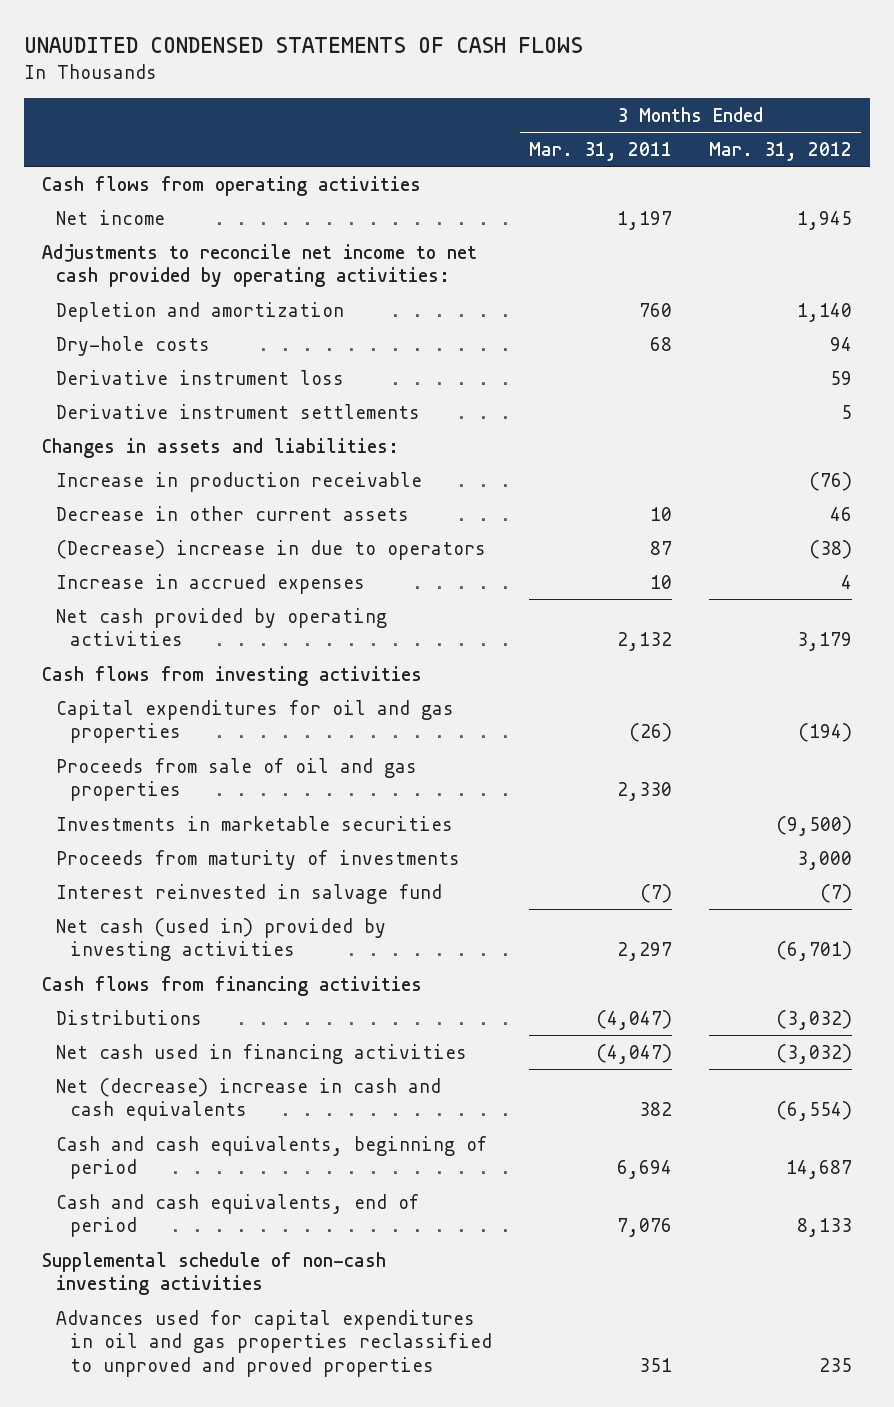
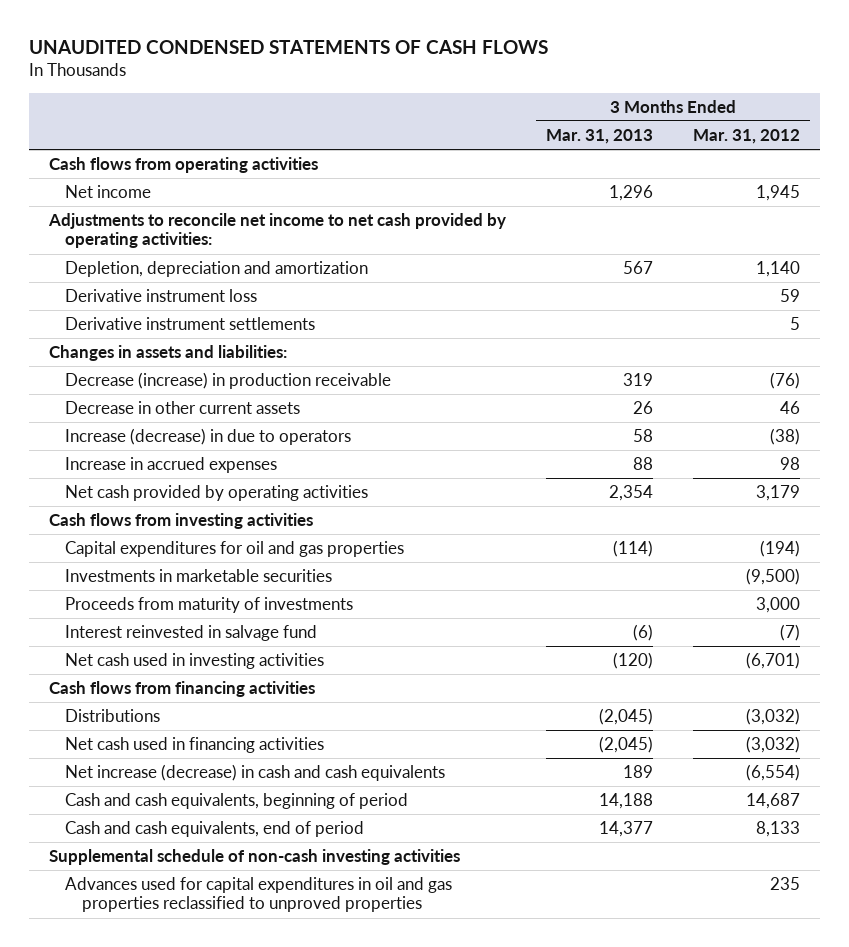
- | 3 Months Ended Mar. 31, 2011 | 3 Months Ended Mar. 31, 2012
+ | 3 Months Ended Mar. 31, 2013 | 3 Months Ended Mar. 31, 2012
- Depletion and amortization | 760 | 1,140
- Dry-hole costs | 68 | 94
+ Depletion, depreciation and amortization | 567 | 1,140
- Increase in production receivable | | (76)
+ Decrease (increase) in production receivable | 319 | (76)
- (Decrease) increase in due to operators | 87 | (38)
- Increase in accrued expenses | 10 | 4
+ Increase (decrease) in due to operators | 58 | (38)
+ Increase in accrued expenses | 88 | 98
- Proceeds from sale of oil and gas properties | 2,330 |
- Net cash (used in) provided by investing activities | 2,297 | (6,701)
+ Net cash used in investing activities | (120) | (6,701)
- Net (decrease) increase in cash and cash equivalents | 382 | (6,554)
+ Net increase (decrease) in cash and cash equivalents | 189 | (6,554)
- Advances used for capital expenditures in oil and gas properties reclassified to unproved and proved properties | 351 | 235
+ Advances used for capital expenditures in oil and gas properties reclassified to unproved properties | | 235

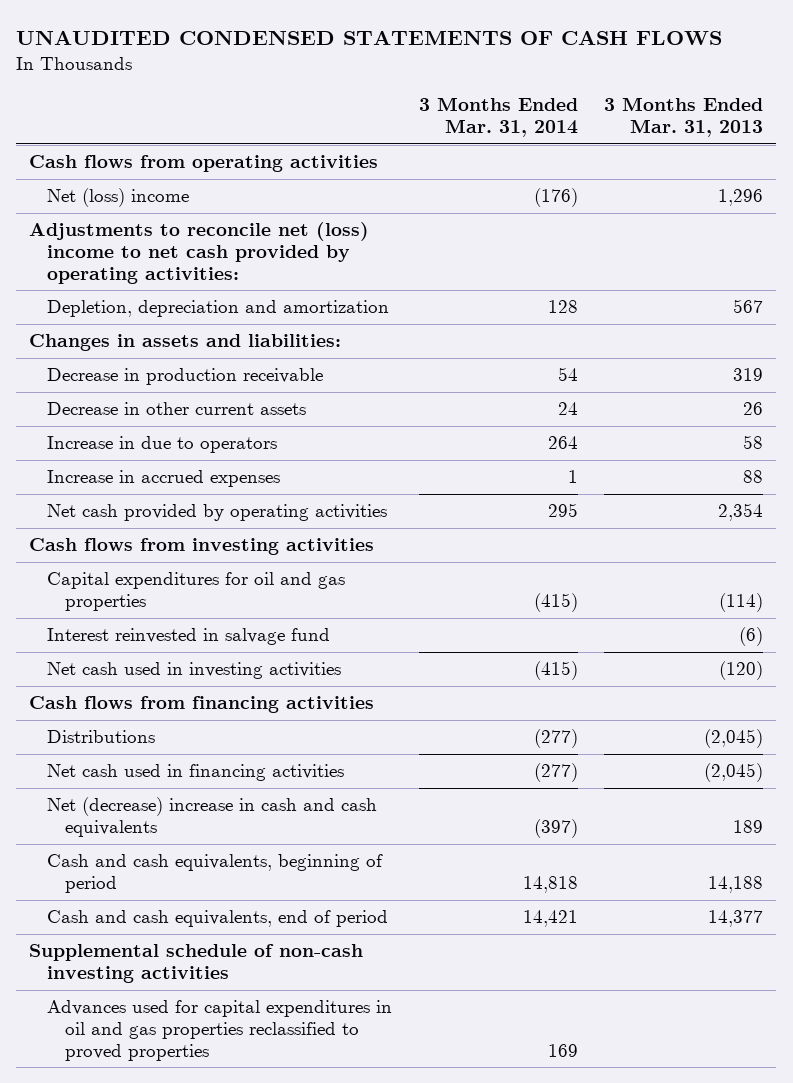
- | 3 Months Ended Mar. 31, 2013 | 3 Months Ended Mar. 31, 2012
+ | 3 Months Ended Mar. 31, 2014 | 3 Months Ended Mar. 31, 2013
- Net income | 1,296 | 1,945
- Adjustments to reconcile net income to net cash provided by operating activities:
+ Net (loss) income | (176) | 1,296
+ Adjustments to reconcile net (loss) income to net cash provided by operating activities:
- Derivative instrument loss | | 59
- Derivative instrument settlements | | 5
- Decrease (increase) in production receivable | 319 | (76)
+ Decrease in production receivable | 54 | 319
- Increase (decrease) in due to operators | 58 | (38)
+ Increase in due to operators | 264 | 58
- Investments in marketable securities | | (9,500)
- Proceeds from maturity of investments | | 3,000
- Net increase (decrease) in cash and cash equivalents | 189 | (6,554)
+ Net (decrease) increase in cash and cash equivalents | (397) | 189
- Advances used for capital expenditures in oil and gas properties reclassified to unproved properties | | 235
+ Advances used for capital expenditures in oil and gas properties reclassified to proved properties | 169 |

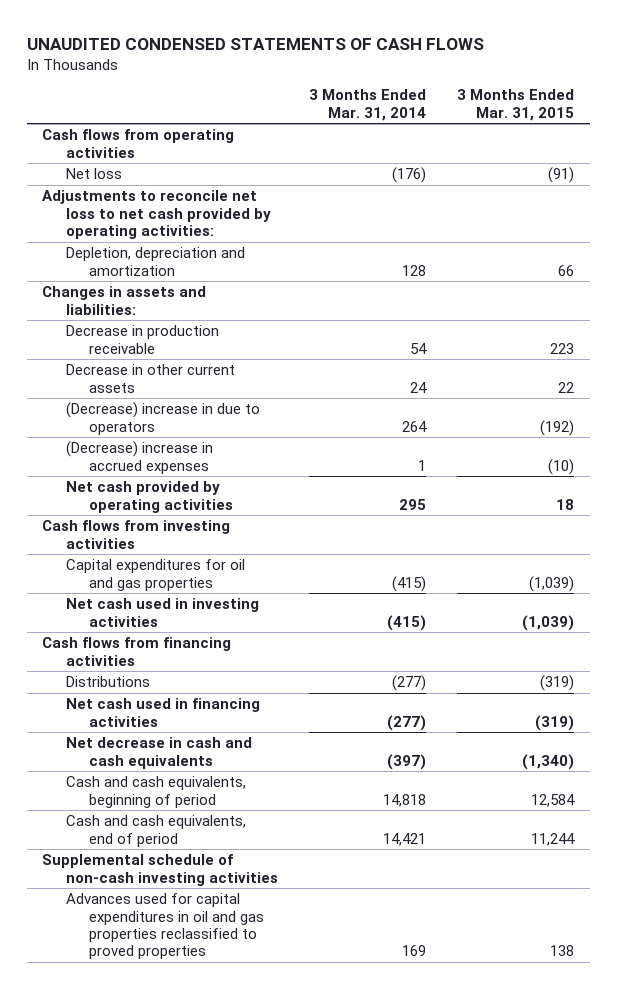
- | 3 Months Ended Mar. 31, 2014 | 3 Months Ended Mar. 31, 2013
+ | 3 Months Ended Mar. 31, 2014 | 3 Months Ended Mar. 31, 2015
- Net (loss) income | (176) | 1,296
- Adjustments to reconcile net (loss) income to net cash provided by operating activities:
+ Net loss | (176) | (91)
+ Adjustments to reconcile net loss to net cash provided by operating activities:
- Increase in due to operators | 264 | 58
- Increase in accrued expenses | 1 | 88
+ (Decrease) increase in due to operators | 264 | (192)
+ (Decrease) increase in accrued expenses | 1 | (10)
- Interest reinvested in salvage fund | | (6)
- Net (decrease) increase in cash and cash equivalents | (397) | 189
+ Net decrease in cash and cash equivalents | (397) | (1,340)

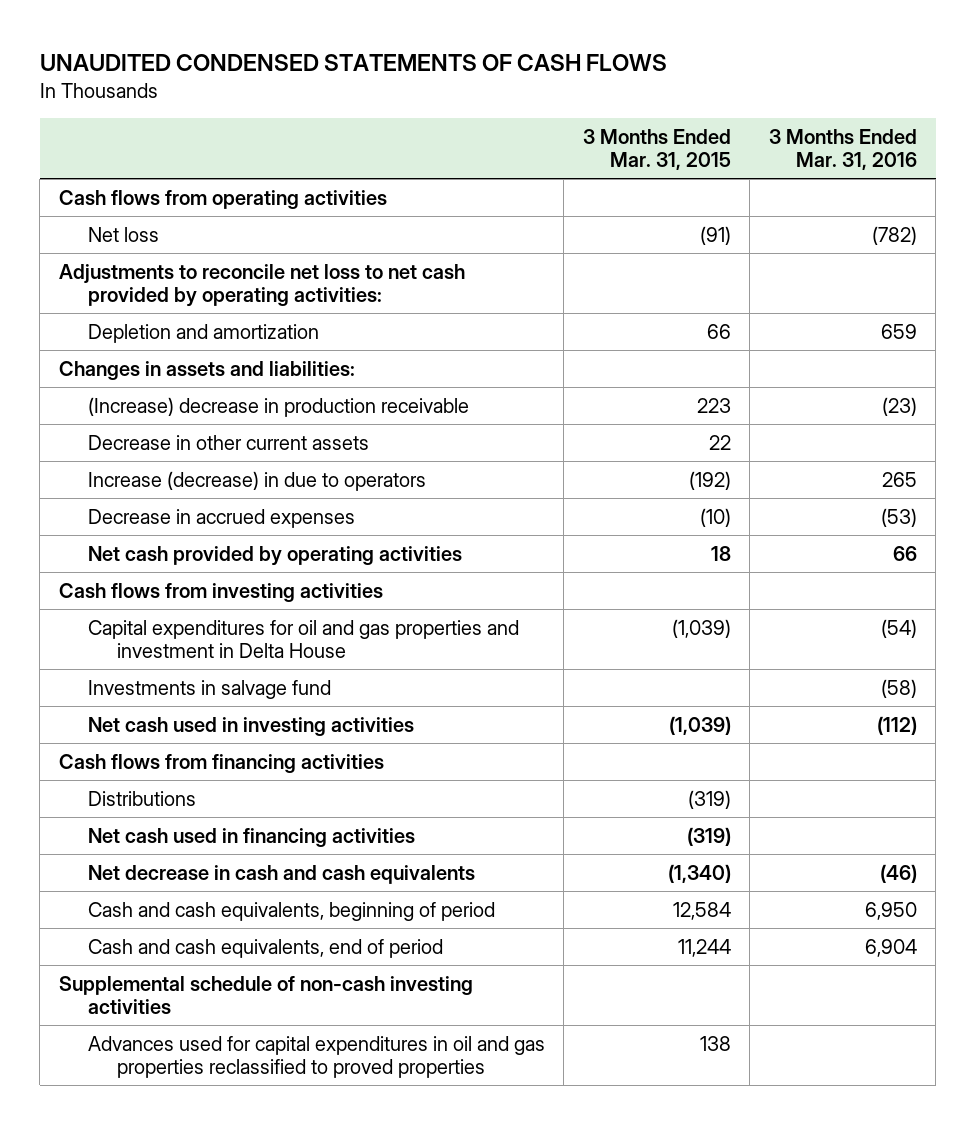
- | 3 Months Ended Mar. 31, 2014 | 3 Months Ended Mar. 31, 2015
+ | 3 Months Ended Mar. 31, 2015 | 3 Months Ended Mar. 31, 2016
- Depletion, depreciation and amortization | 128 | 66
+ Depletion and amortization | 66 | 659
- Decrease in production receivable | 54 | 223
+ (Increase) decrease in production receivable | 223 | (23)
- (Decrease) increase in due to operators | 264 | (192)
- (Decrease) increase in accrued expenses | 1 | (10)
+ Increase (decrease) in due to operators | (192) | 265
+ Decrease in accrued expenses | (10) | (53)
- Capital expenditures for oil and gas properties | (415) | (1,039)
+ Capital expenditures for oil and gas properties and investment in Delta House | (1,039) | (54)
+ Investments in salvage fund | | (58)

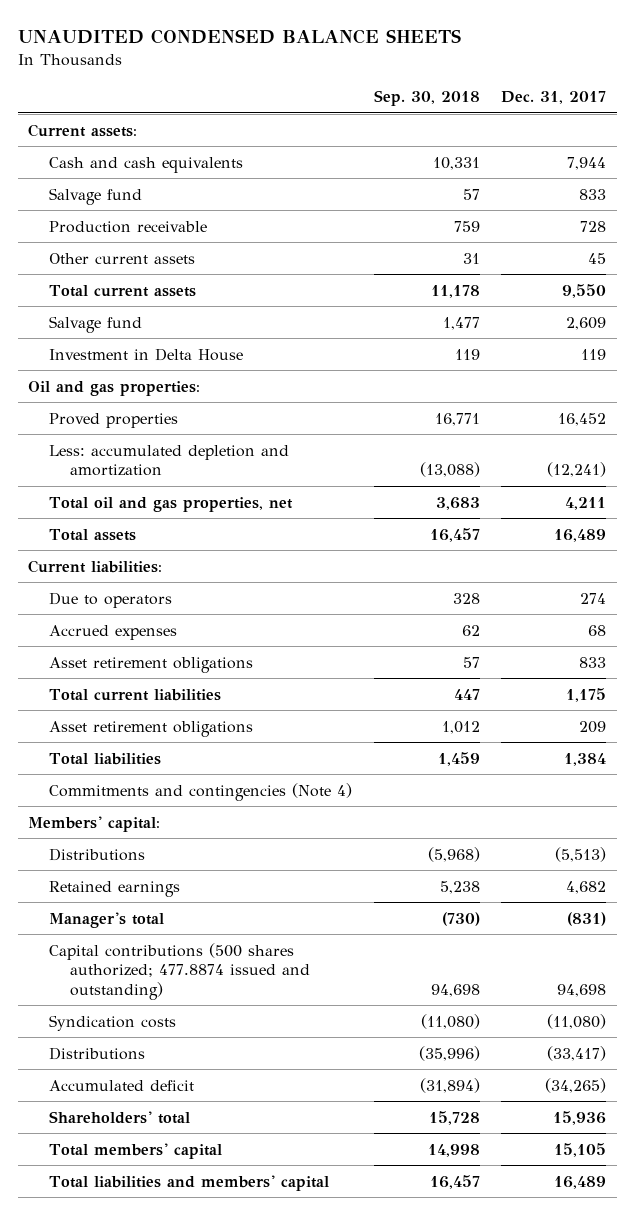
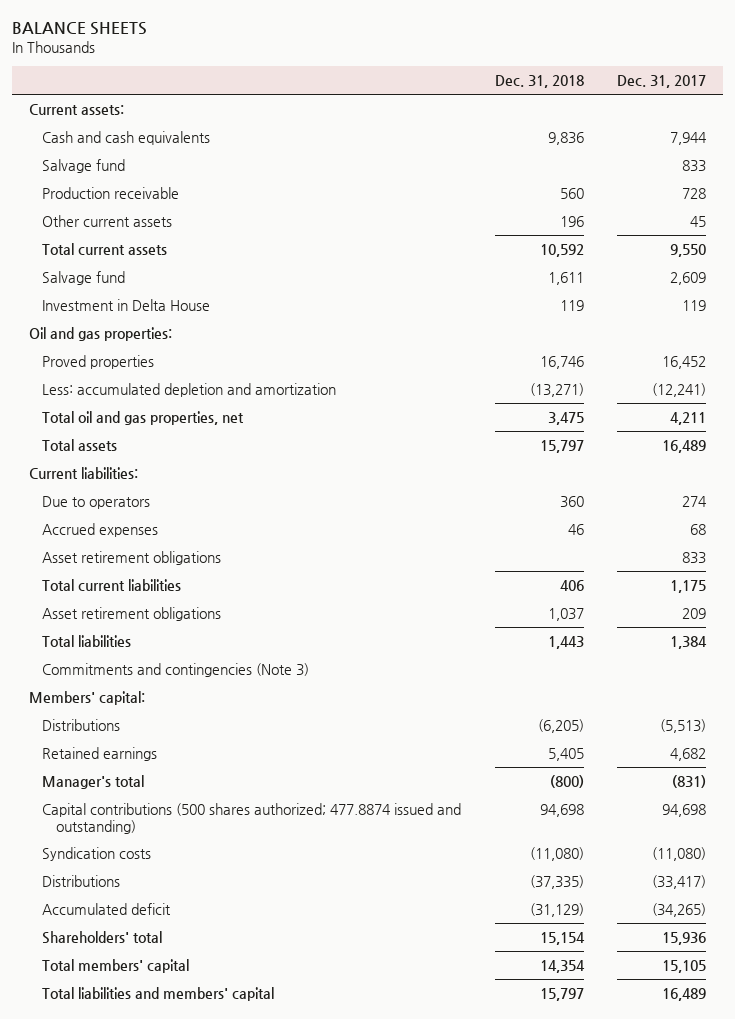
- UNAUDITED CONDENSED BALANCE SHEETS
+ BALANCE SHEETS
- | Sep. 30, 2018 | Dec. 31, 2017
+ | Dec. 31, 2018 | Dec. 31, 2017
- Commitments and contingencies (Note 4)
+ Commitments and contingencies (Note 3)

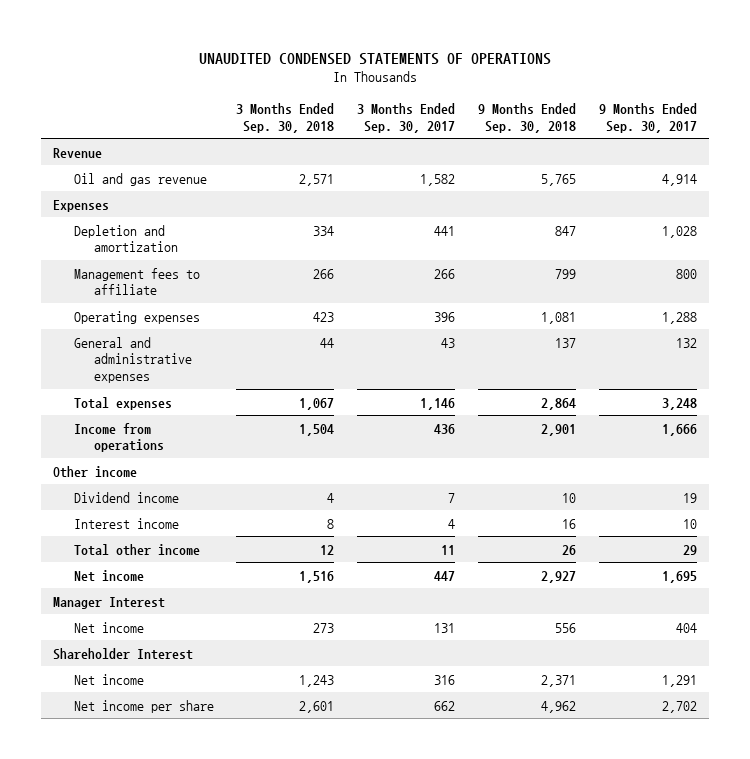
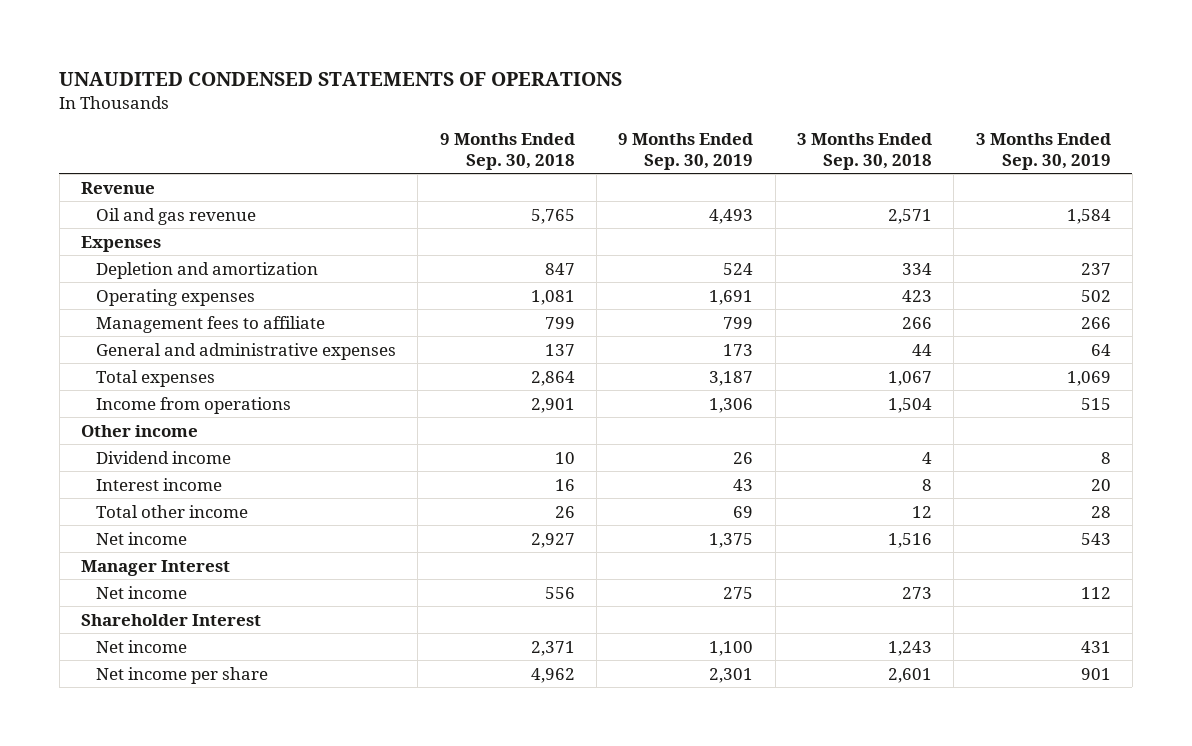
- | 3 Months Ended Sep. 30, 2018 | 3 Months Ended Sep. 30, 2017 | 9 Months Ended Sep. 30, 2018 | 9 Months Ended Sep. 30, 2017
+ | 9 Months Ended Sep. 30, 2018 | 9 Months Ended Sep. 30, 2019 | 3 Months Ended Sep. 30, 2018 | 3 Months Ended Sep. 30, 2019
moved down: Management fees to affiliate | 799 | 799 | 266 | 266

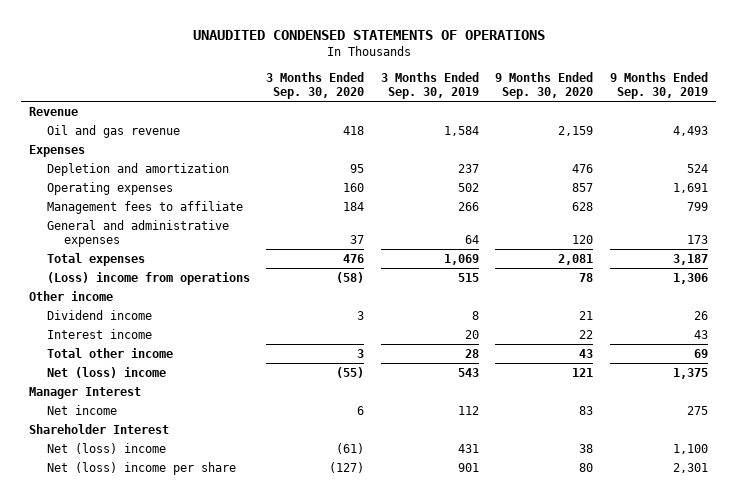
- | 9 Months Ended Sep. 30, 2018 | 9 Months Ended Sep. 30, 2019 | 3 Months Ended Sep. 30, 2018 | 3 Months Ended Sep. 30, 2019
+ | 3 Months Ended Sep. 30, 2020 | 3 Months Ended Sep. 30, 2019 | 9 Months Ended Sep. 30, 2020 | 9 Months Ended Sep. 30, 2019
- Income from operations | 2,901 | 1,306 | 1,504 | 515
+ (Loss) income from operations | (58) | 515 | 78 | 1,306
- Net income | 2,927 | 1,375 | 1,516 | 543
+ Net (loss) income | (55) | 543 | 121 | 1,375
- Net income | 2,371 | 1,100 | 1,243 | 431
- Net income per share | 4,962 | 2,301 | 2,601 | 901
+ Net (loss) income | (61) | 431 | 38 | 1,100
+ Net (loss) income per share | (127) | 901 | 80 | 2,301

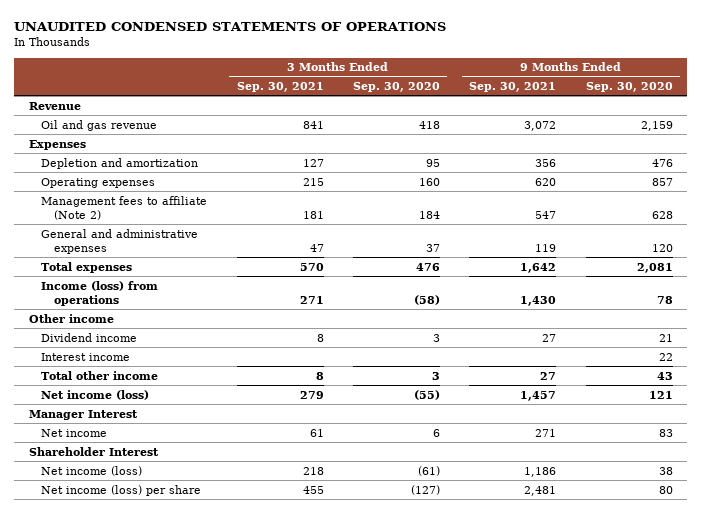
- | 3 Months Ended Sep. 30, 2020 | 3 Months Ended Sep. 30, 2019 | 9 Months Ended Sep. 30, 2020 | 9 Months Ended Sep. 30, 2019
+ | 3 Months Ended Sep. 30, 2021 | 3 Months Ended Sep. 30, 2020 | 9 Months Ended Sep. 30, 2021 | 9 Months Ended Sep. 30, 2020
- Management fees to affiliate | 184 | 266 | 628 | 799
+ Management fees to affiliate (Note 2) | 181 | 184 | 547 | 628
- (Loss) income from operations | (58) | 515 | 78 | 1,306
+ Income (loss) from operations | 271 | (58) | 1,430 | 78
- Net (loss) income | (55) | 543 | 121 | 1,375
+ Net income (loss) | 279 | (55) | 1,457 | 121
- Net (loss) income | (61) | 431 | 38 | 1,100
- Net (loss) income per share | (127) | 901 | 80 | 2,301
+ Net income (loss) | 218 | (61) | 1,186 | 38
+ Net income (loss) per share | 455 | (127) | 2,481 | 80

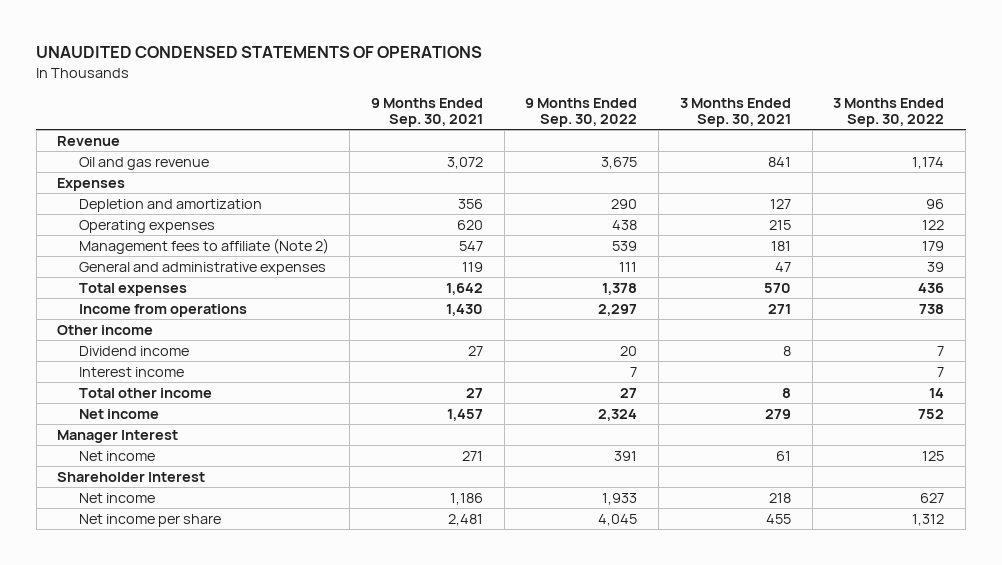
- | 3 Months Ended Sep. 30, 2021 | 3 Months Ended Sep. 30, 2020 | 9 Months Ended Sep. 30, 2021 | 9 Months Ended Sep. 30, 2020
+ | 9 Months Ended Sep. 30, 2021 | 9 Months Ended Sep. 30, 2022 | 3 Months Ended Sep. 30, 2021 | 3 Months Ended Sep. 30, 2022
- Income (loss) from operations | 271 | (58) | 1,430 | 78
+ Income from operations | 1,430 | 2,297 | 271 | 738
- Net income (loss) | 279 | (55) | 1,457 | 121
+ Net income | 1,457 | 2,324 | 279 | 752
- Net income (loss) | 218 | (61) | 1,186 | 38
- Net income (loss) per share | 455 | (127) | 2,481 | 80
+ Net income | 1,186 | 1,933 | 218 | 627
+ Net income per share | 2,481 | 4,045 | 455 | 1,312

